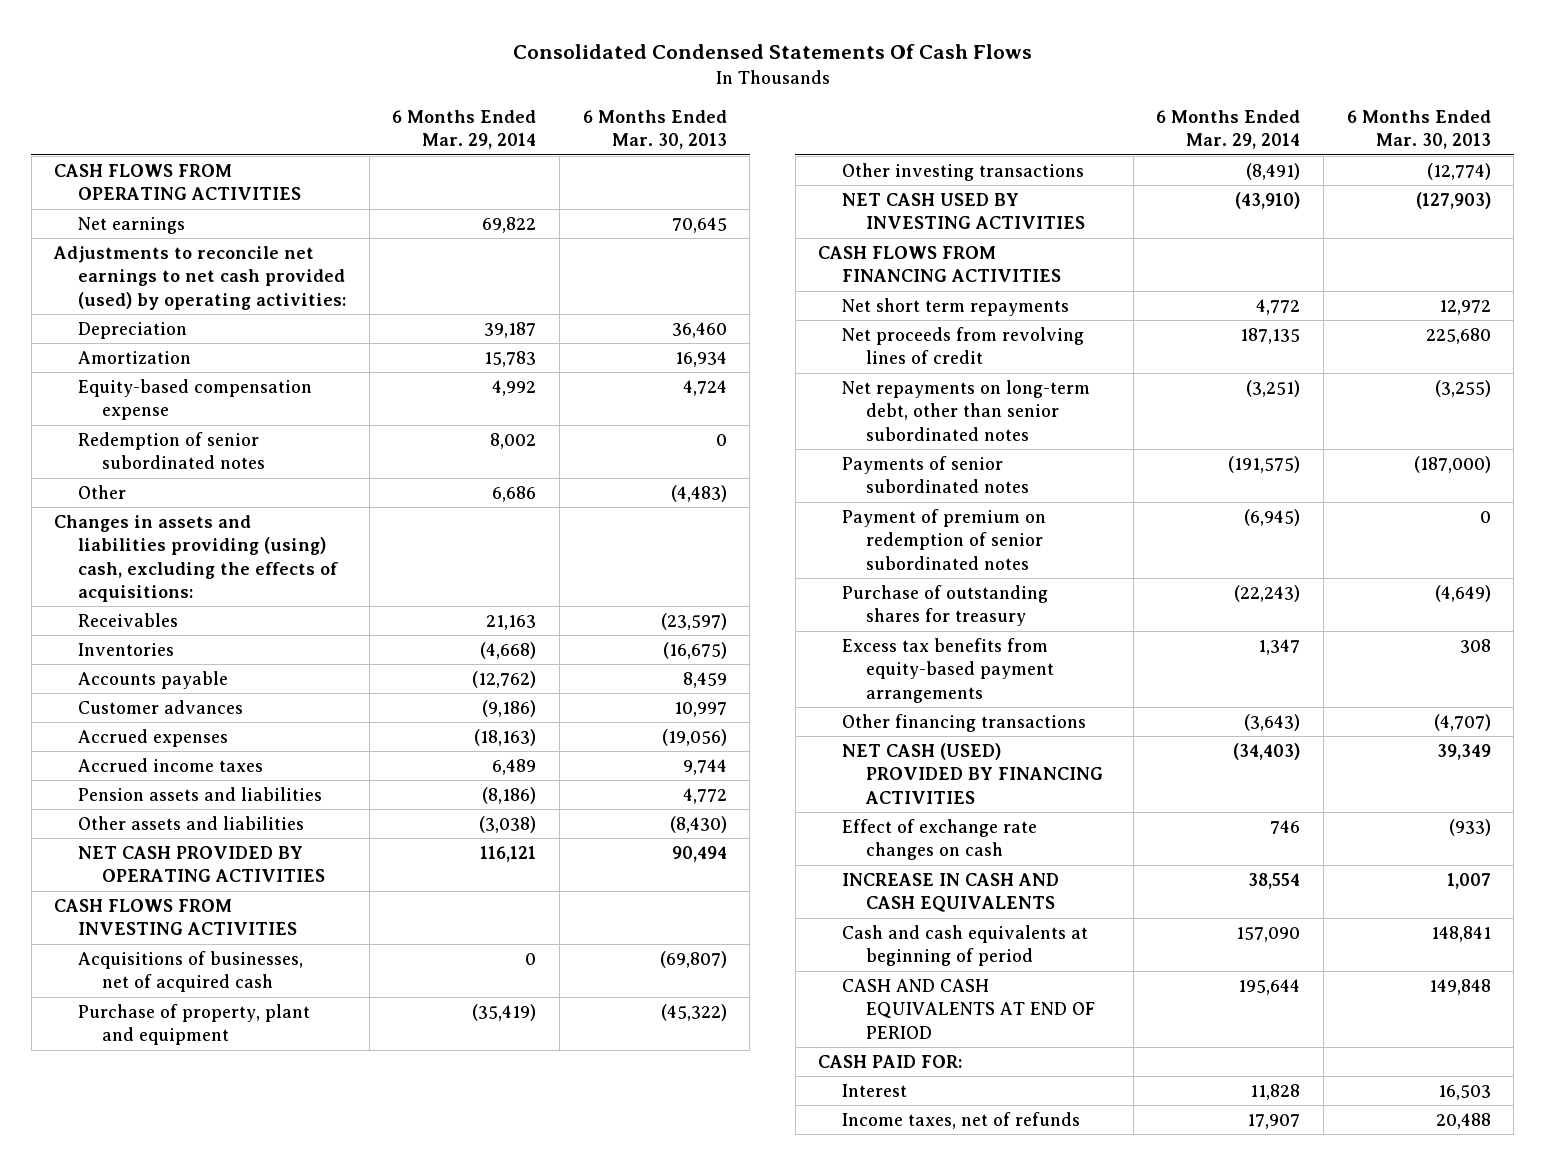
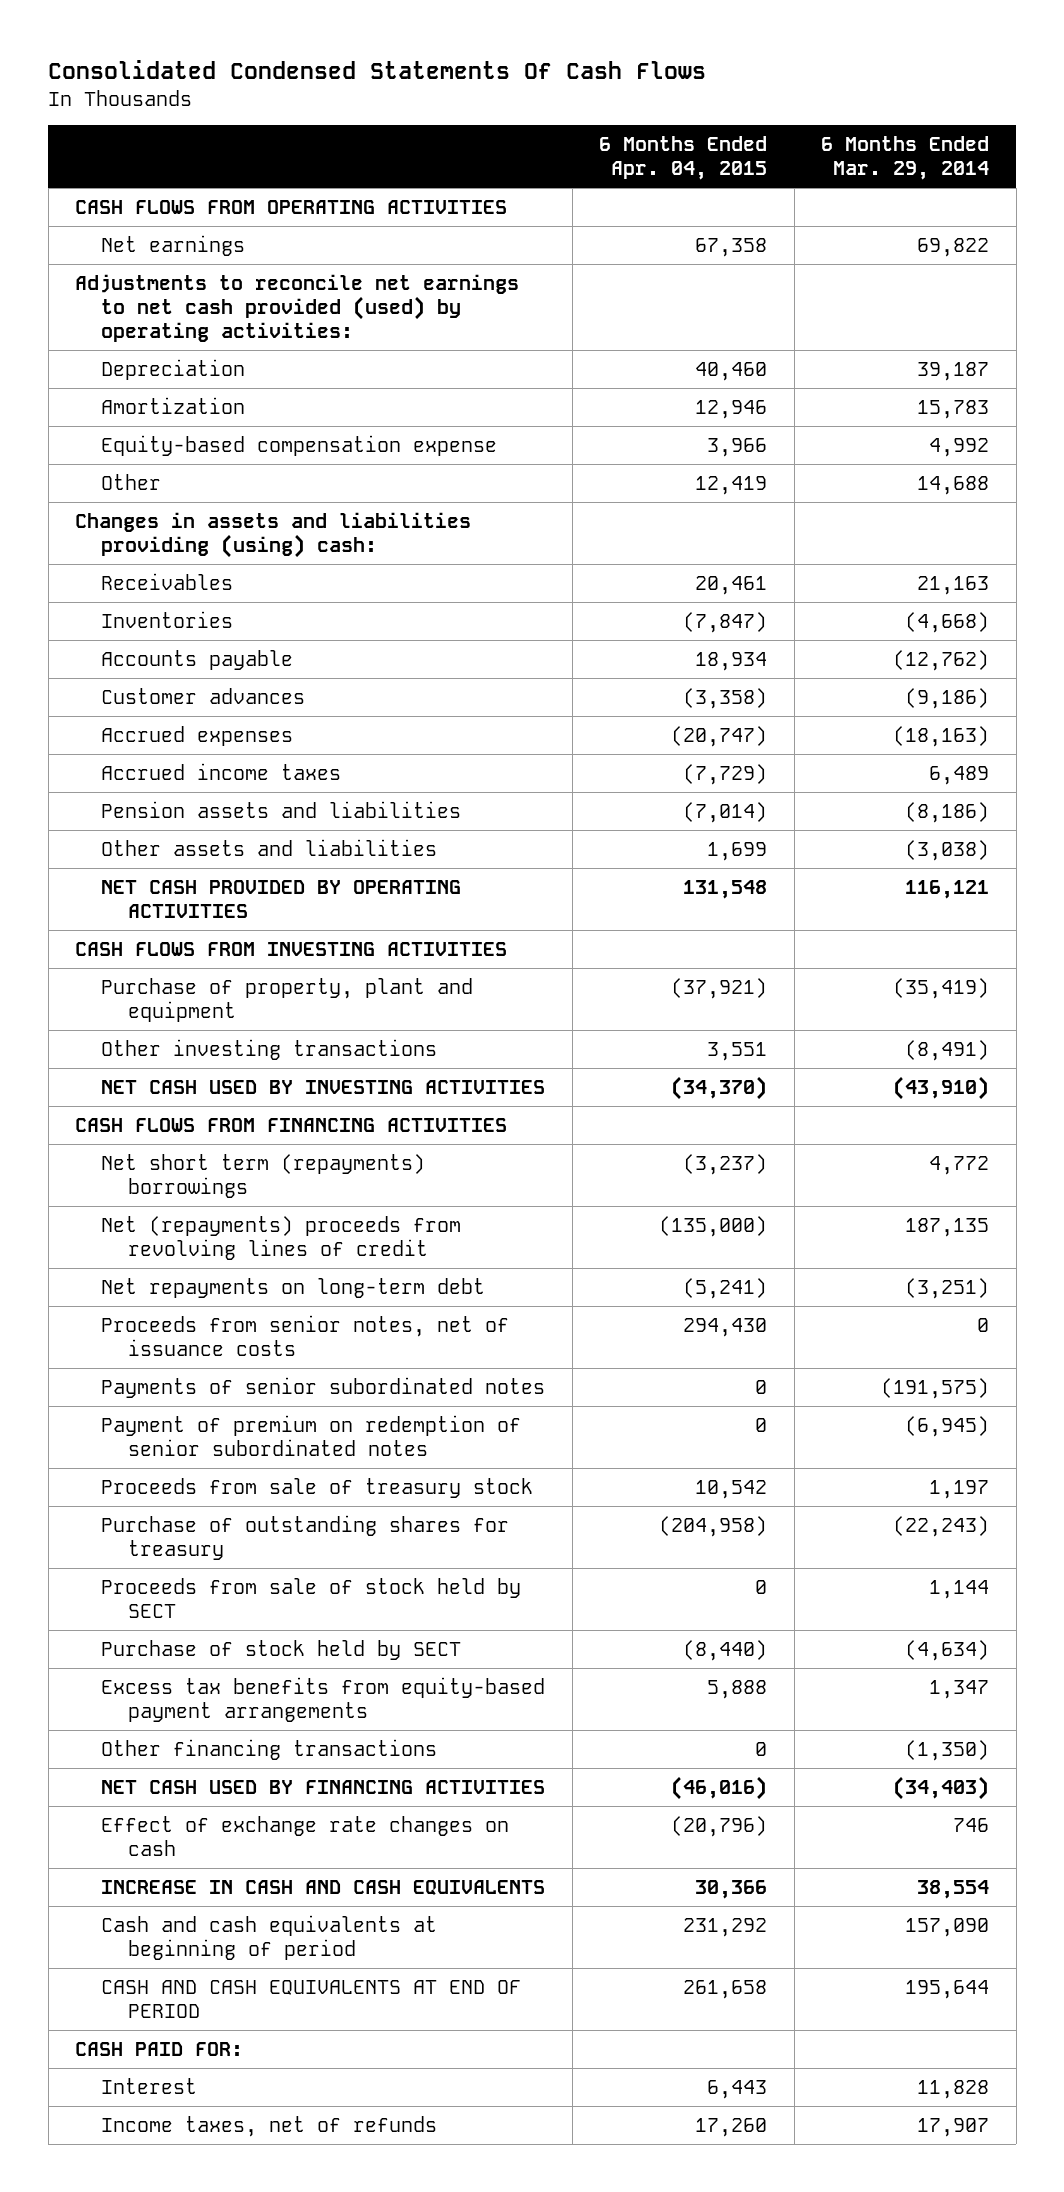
- | 6 Months Ended Mar. 29, 2014 | 6 Months Ended Mar. 30, 2013
+ | 6 Months Ended Apr. 04, 2015 | 6 Months Ended Mar. 29, 2014
- Redemption of senior subordinated notes | 8,002 | 0
- Other | 6,686 | (4,483)
- Changes in assets and liabilities providing (using) cash, excluding the effects of acquisitions:
+ Other | 12,419 | 14,688
+ Changes in assets and liabilities providing (using) cash:
- Acquisitions of businesses, net of acquired cash | 0 | (69,807)
- Net short term repayments | 4,772 | 12,972
- Net proceeds from revolving lines of credit | 187,135 | 225,680
- Net repayments on long-term debt, other than senior subordinated notes | (3,251) | (3,255)
+ Net short term (repayments) borrowings | (3,237) | 4,772
+ Net (repayments) proceeds from revolving lines of credit | (135,000) | 187,135
+ Net repayments on long-term debt | (5,241) | (3,251)
+ Proceeds from senior notes, net of issuance costs | 294,430 | 0
+ Proceeds from sale of treasury stock | 10,542 | 1,197
+ Proceeds from sale of stock held by SECT | 0 | 1,144
+ Purchase of stock held by SECT | (8,440) | (4,634)
- Other financing transactions | (3,643) | (4,707)
- NET CASH (USED) PROVIDED BY FINANCING ACTIVITIES | (34,403) | 39,349
+ Other financing transactions | 0 | (1,350)
+ NET CASH USED BY FINANCING ACTIVITIES | (46,016) | (34,403)

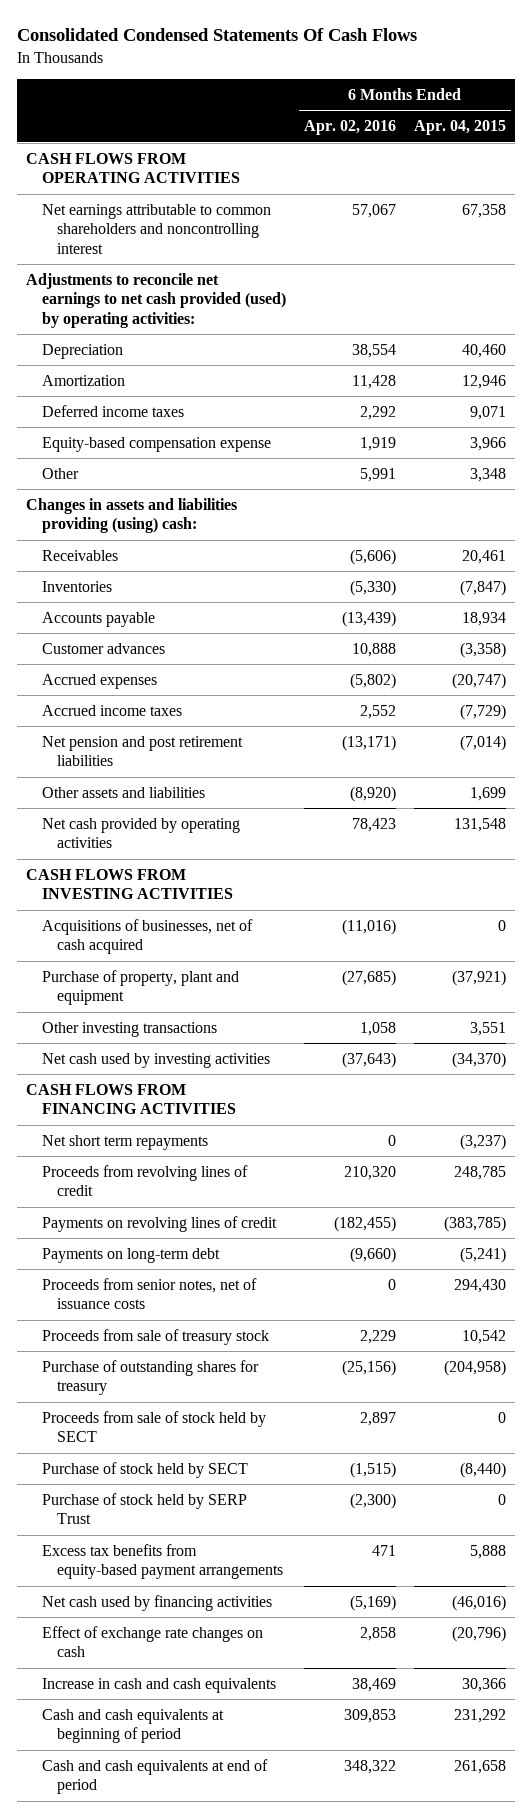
- | 6 Months Ended Apr. 04, 2015 | 6 Months Ended Mar. 29, 2014
+ | 6 Months Ended Apr. 02, 2016 | 6 Months Ended Apr. 04, 2015
- Net earnings | 67,358 | 69,822
+ Net earnings attributable to common shareholders and noncontrolling interest | 57,067 | 67,358
+ Deferred income taxes | 2,292 | 9,071
- Other | 12,419 | 14,688
+ Other | 5,991 | 3,348
- Pension assets and liabilities | (7,014) | (8,186)
+ Net pension and post retirement liabilities | (13,171) | (7,014)
- NET CASH PROVIDED BY OPERATING ACTIVITIES | 131,548 | 116,121
+ Net cash provided by operating activities | 78,423 | 131,548
+ Acquisitions of businesses, net of cash acquired | (11,016) | 0
- NET CASH USED BY INVESTING ACTIVITIES | (34,370) | (43,910)
+ Net cash used by investing activities | (37,643) | (34,370)
- Net short term (repayments) borrowings | (3,237) | 4,772
- Net (repayments) proceeds from revolving lines of credit | (135,000) | 187,135
- Net repayments on long-term debt | (5,241) | (3,251)
+ Net short term repayments | 0 | (3,237)
+ Proceeds from revolving lines of credit | 210,320 | 248,785
+ Payments on revolving lines of credit | (182,455) | (383,785)
+ Payments on long-term debt | (9,660) | (5,241)
- Payments of senior subordinated notes | 0 | (191,575)
- Payment of premium on redemption of senior subordinated notes | 0 | (6,945)
+ Purchase of stock held by SERP Trust | (2,300) | 0
- Other financing transactions | 0 | (1,350)
- NET CASH USED BY FINANCING ACTIVITIES | (46,016) | (34,403)
+ Net cash used by financing activities | (5,169) | (46,016)
- INCREASE IN CASH AND CASH EQUIVALENTS | 30,366 | 38,554
+ Increase in cash and cash equivalents | 38,469 | 30,366
- CASH AND CASH EQUIVALENTS AT END OF PERIOD | 261,658 | 195,644
- CASH PAID FOR:
- Interest | 6,443 | 11,828
- Income taxes, net of refunds | 17,260 | 17,907
+ Cash and cash equivalents at end of period | 348,322 | 261,658

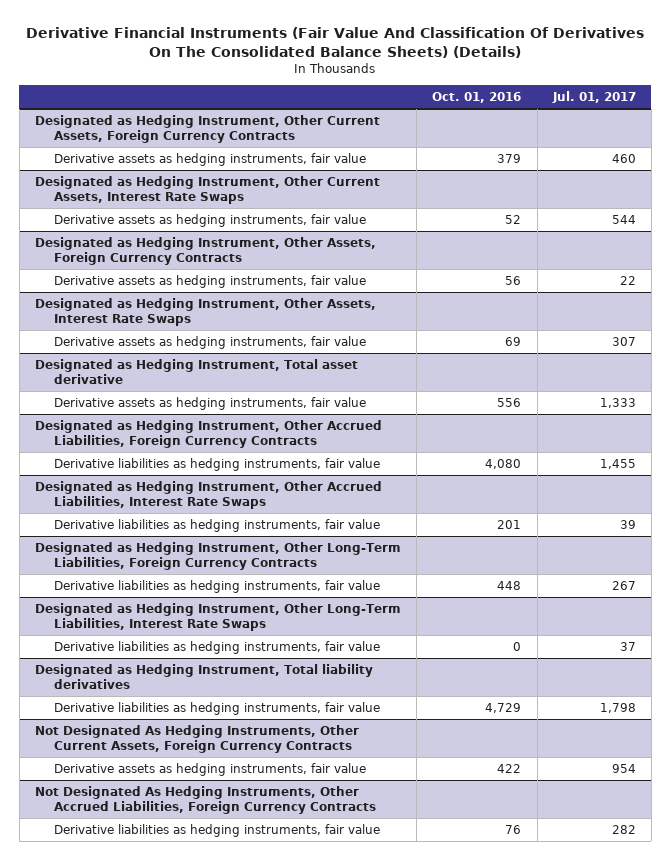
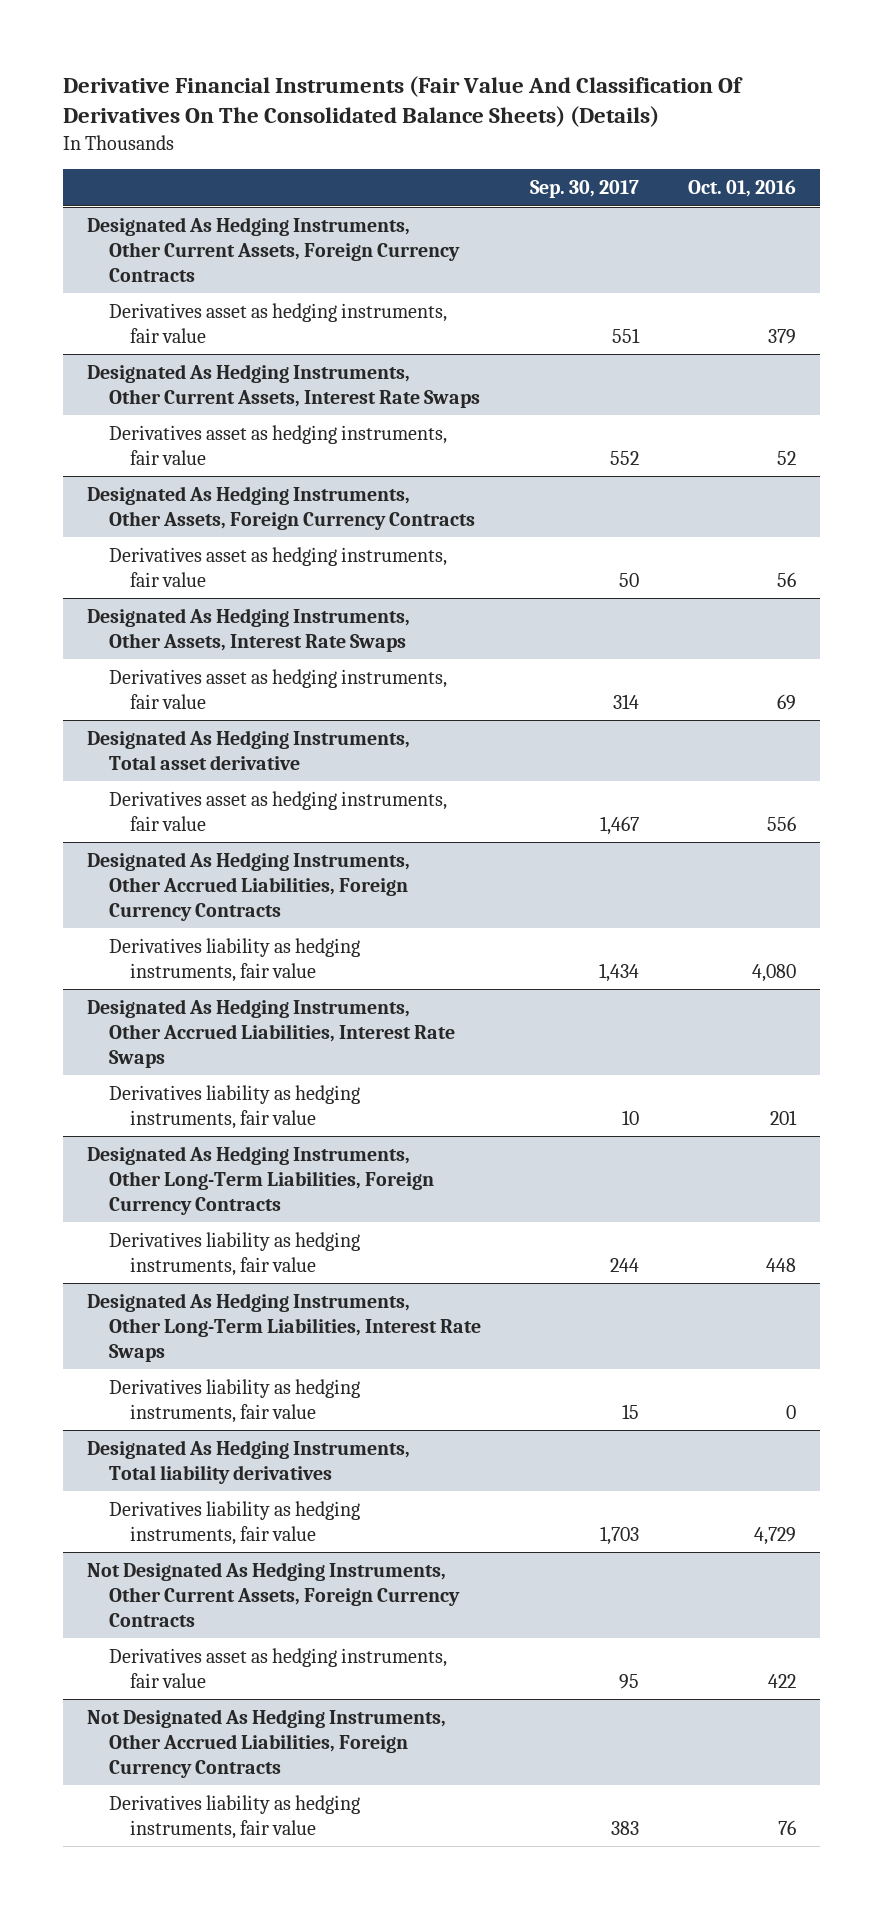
- | Oct. 01, 2016 | Jul. 01, 2017
+ | Sep. 30, 2017 | Oct. 01, 2016
- Designated as Hedging Instrument, Other Current Assets, Foreign Currency Contracts
- Derivative assets as hedging instruments, fair value | 379 | 460
- Designated as Hedging Instrument, Other Current Assets, Interest Rate Swaps
- Derivative assets as hedging instruments, fair value | 52 | 544
- Designated as Hedging Instrument, Other Assets, Foreign Currency Contracts
- Derivative assets as hedging instruments, fair value | 56 | 22
- Designated as Hedging Instrument, Other Assets, Interest Rate Swaps
- Derivative assets as hedging instruments, fair value | 69 | 307
- Designated as Hedging Instrument, Total asset derivative
- Derivative assets as hedging instruments, fair value | 556 | 1,333
- Designated as Hedging Instrument, Other Accrued Liabilities, Foreign Currency Contracts
- Derivative liabilities as hedging instruments, fair value | 4,080 | 1,455
- Designated as Hedging Instrument, Other Accrued Liabilities, Interest Rate Swaps
- Derivative liabilities as hedging instruments, fair value | 201 | 39
- Designated as Hedging Instrument, Other Long-Term Liabilities, Foreign Currency Contracts
- Derivative liabilities as hedging instruments, fair value | 448 | 267
- Designated as Hedging Instrument, Other Long-Term Liabilities, Interest Rate Swaps
- Derivative liabilities as hedging instruments, fair value | 0 | 37
- Designated as Hedging Instrument, Total liability derivatives
- Derivative liabilities as hedging instruments, fair value | 4,729 | 1,798
+ Designated As Hedging Instruments, Other Current Assets, Foreign Currency Contracts
+ Derivatives asset as hedging instruments, fair value | 551 | 379
+ Designated As Hedging Instruments, Other Current Assets, Interest Rate Swaps
+ Derivatives asset as hedging instruments, fair value | 552 | 52
+ Designated As Hedging Instruments, Other Assets, Foreign Currency Contracts
+ Derivatives asset as hedging instruments, fair value | 50 | 56
+ Designated As Hedging Instruments, Other Assets, Interest Rate Swaps
+ Derivatives asset as hedging instruments, fair value | 314 | 69
+ Designated As Hedging Instruments, Total asset derivative
+ Derivatives asset as hedging instruments, fair value | 1,467 | 556
+ Designated As Hedging Instruments, Other Accrued Liabilities, Foreign Currency Contracts
+ Derivatives liability as hedging instruments, fair value | 1,434 | 4,080
+ Designated As Hedging Instruments, Other Accrued Liabilities, Interest Rate Swaps
+ Derivatives liability as hedging instruments, fair value | 10 | 201
+ Designated As Hedging Instruments, Other Long-Term Liabilities, Foreign Currency Contracts
+ Derivatives liability as hedging instruments, fair value | 244 | 448
+ Designated As Hedging Instruments, Other Long-Term Liabilities, Interest Rate Swaps
+ Derivatives liability as hedging instruments, fair value | 15 | 0
+ Designated As Hedging Instruments, Total liability derivatives
+ Derivatives liability as hedging instruments, fair value | 1,703 | 4,729
@ Not Designated As Hedging Instruments, Other Current Assets, Foreign Currency Contracts
- Derivative assets as hedging instruments, fair value | 422 | 954
+ Derivatives asset as hedging instruments, fair value | 95 | 422
@ Not Designated As Hedging Instruments, Other Accrued Liabilities, Foreign Currency Contracts
- Derivative liabilities as hedging instruments, fair value | 76 | 282
+ Derivatives liability as hedging instruments, fair value | 383 | 76

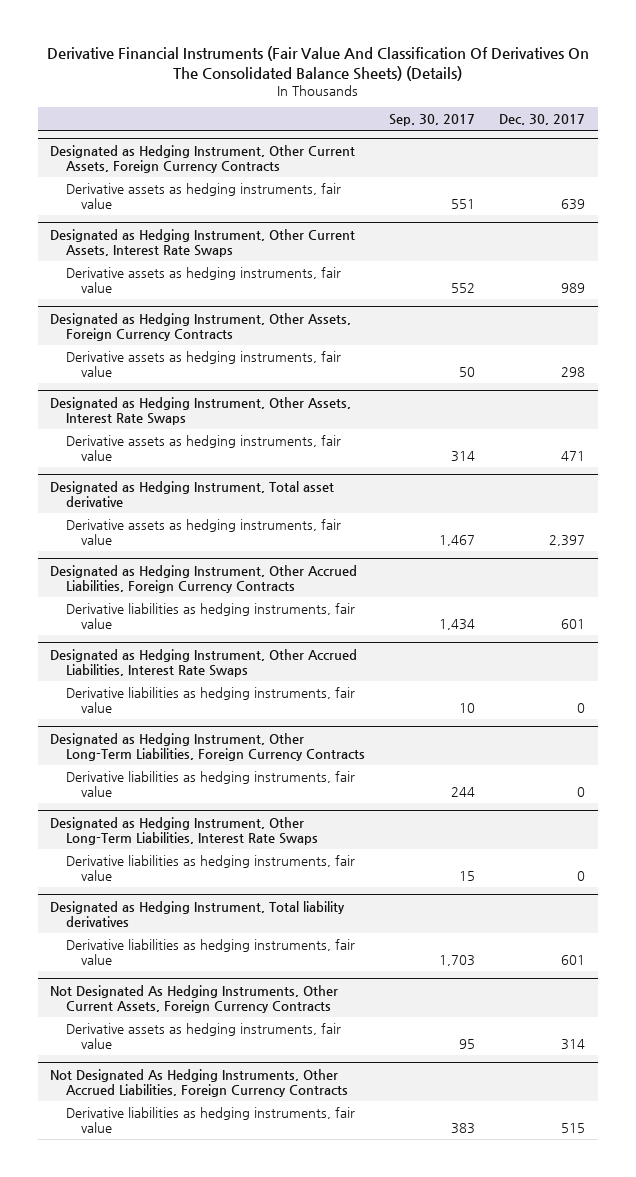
- | Sep. 30, 2017 | Oct. 01, 2016
+ | Sep. 30, 2017 | Dec. 30, 2017
- Designated As Hedging Instruments, Other Current Assets, Foreign Currency Contracts
- Derivatives asset as hedging instruments, fair value | 551 | 379
- Designated As Hedging Instruments, Other Current Assets, Interest Rate Swaps
- Derivatives asset as hedging instruments, fair value | 552 | 52
- Designated As Hedging Instruments, Other Assets, Foreign Currency Contracts
- Derivatives asset as hedging instruments, fair value | 50 | 56
- Designated As Hedging Instruments, Other Assets, Interest Rate Swaps
- Derivatives asset as hedging instruments, fair value | 314 | 69
- Designated As Hedging Instruments, Total asset derivative
- Derivatives asset as hedging instruments, fair value | 1,467 | 556
- Designated As Hedging Instruments, Other Accrued Liabilities, Foreign Currency Contracts
- Derivatives liability as hedging instruments, fair value | 1,434 | 4,080
- Designated As Hedging Instruments, Other Accrued Liabilities, Interest Rate Swaps
- Derivatives liability as hedging instruments, fair value | 10 | 201
- Designated As Hedging Instruments, Other Long-Term Liabilities, Foreign Currency Contracts
- Derivatives liability as hedging instruments, fair value | 244 | 448
- Designated As Hedging Instruments, Other Long-Term Liabilities, Interest Rate Swaps
- Derivatives liability as hedging instruments, fair value | 15 | 0
- Designated As Hedging Instruments, Total liability derivatives
- Derivatives liability as hedging instruments, fair value | 1,703 | 4,729
+ Designated as Hedging Instrument, Other Current Assets, Foreign Currency Contracts
+ Derivative assets as hedging instruments, fair value | 551 | 639
+ Designated as Hedging Instrument, Other Current Assets, Interest Rate Swaps
+ Derivative assets as hedging instruments, fair value | 552 | 989
+ Designated as Hedging Instrument, Other Assets, Foreign Currency Contracts
+ Derivative assets as hedging instruments, fair value | 50 | 298
+ Designated as Hedging Instrument, Other Assets, Interest Rate Swaps
+ Derivative assets as hedging instruments, fair value | 314 | 471
+ Designated as Hedging Instrument, Total asset derivative
+ Derivative assets as hedging instruments, fair value | 1,467 | 2,397
+ Designated as Hedging Instrument, Other Accrued Liabilities, Foreign Currency Contracts
+ Derivative liabilities as hedging instruments, fair value | 1,434 | 601
+ Designated as Hedging Instrument, Other Accrued Liabilities, Interest Rate Swaps
+ Derivative liabilities as hedging instruments, fair value | 10 | 0
+ Designated as Hedging Instrument, Other Long-Term Liabilities, Foreign Currency Contracts
+ Derivative liabilities as hedging instruments, fair value | 244 | 0
+ Designated as Hedging Instrument, Other Long-Term Liabilities, Interest Rate Swaps
+ Derivative liabilities as hedging instruments, fair value | 15 | 0
+ Designated as Hedging Instrument, Total liability derivatives
+ Derivative liabilities as hedging instruments, fair value | 1,703 | 601
@ Not Designated As Hedging Instruments, Other Current Assets, Foreign Currency Contracts
- Derivatives asset as hedging instruments, fair value | 95 | 422
+ Derivative assets as hedging instruments, fair value | 95 | 314
@ Not Designated As Hedging Instruments, Other Accrued Liabilities, Foreign Currency Contracts
- Derivatives liability as hedging instruments, fair value | 383 | 76
+ Derivative liabilities as hedging instruments, fair value | 383 | 515

